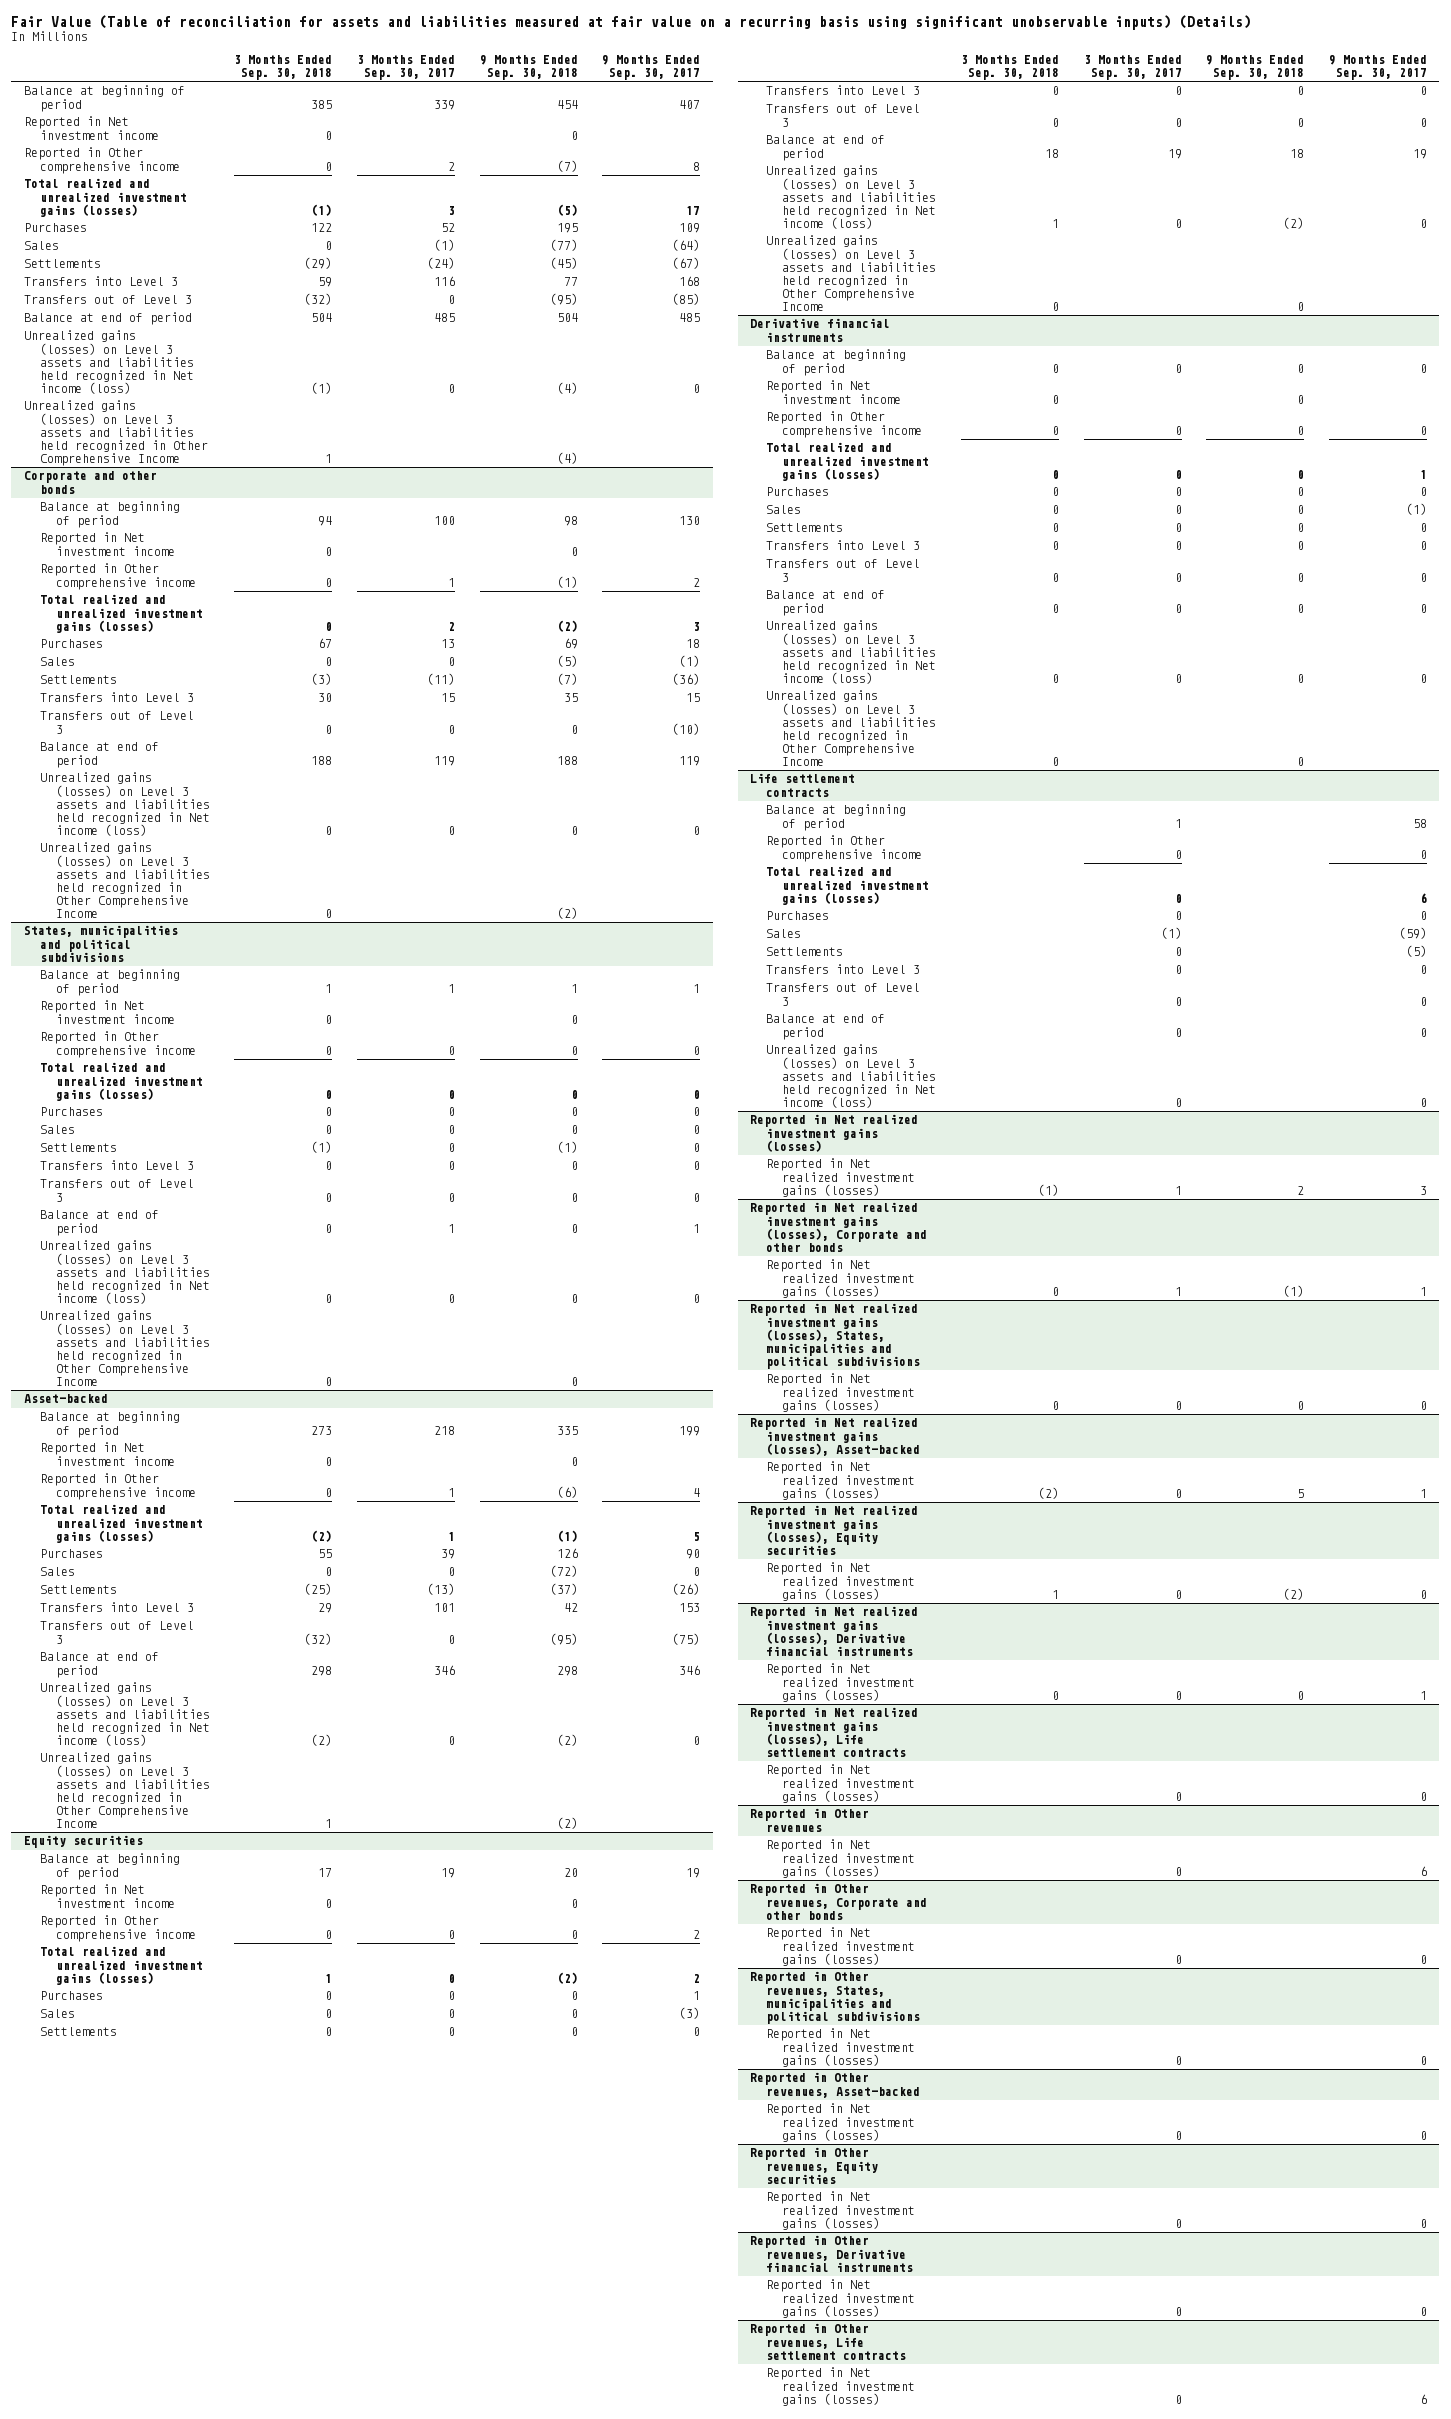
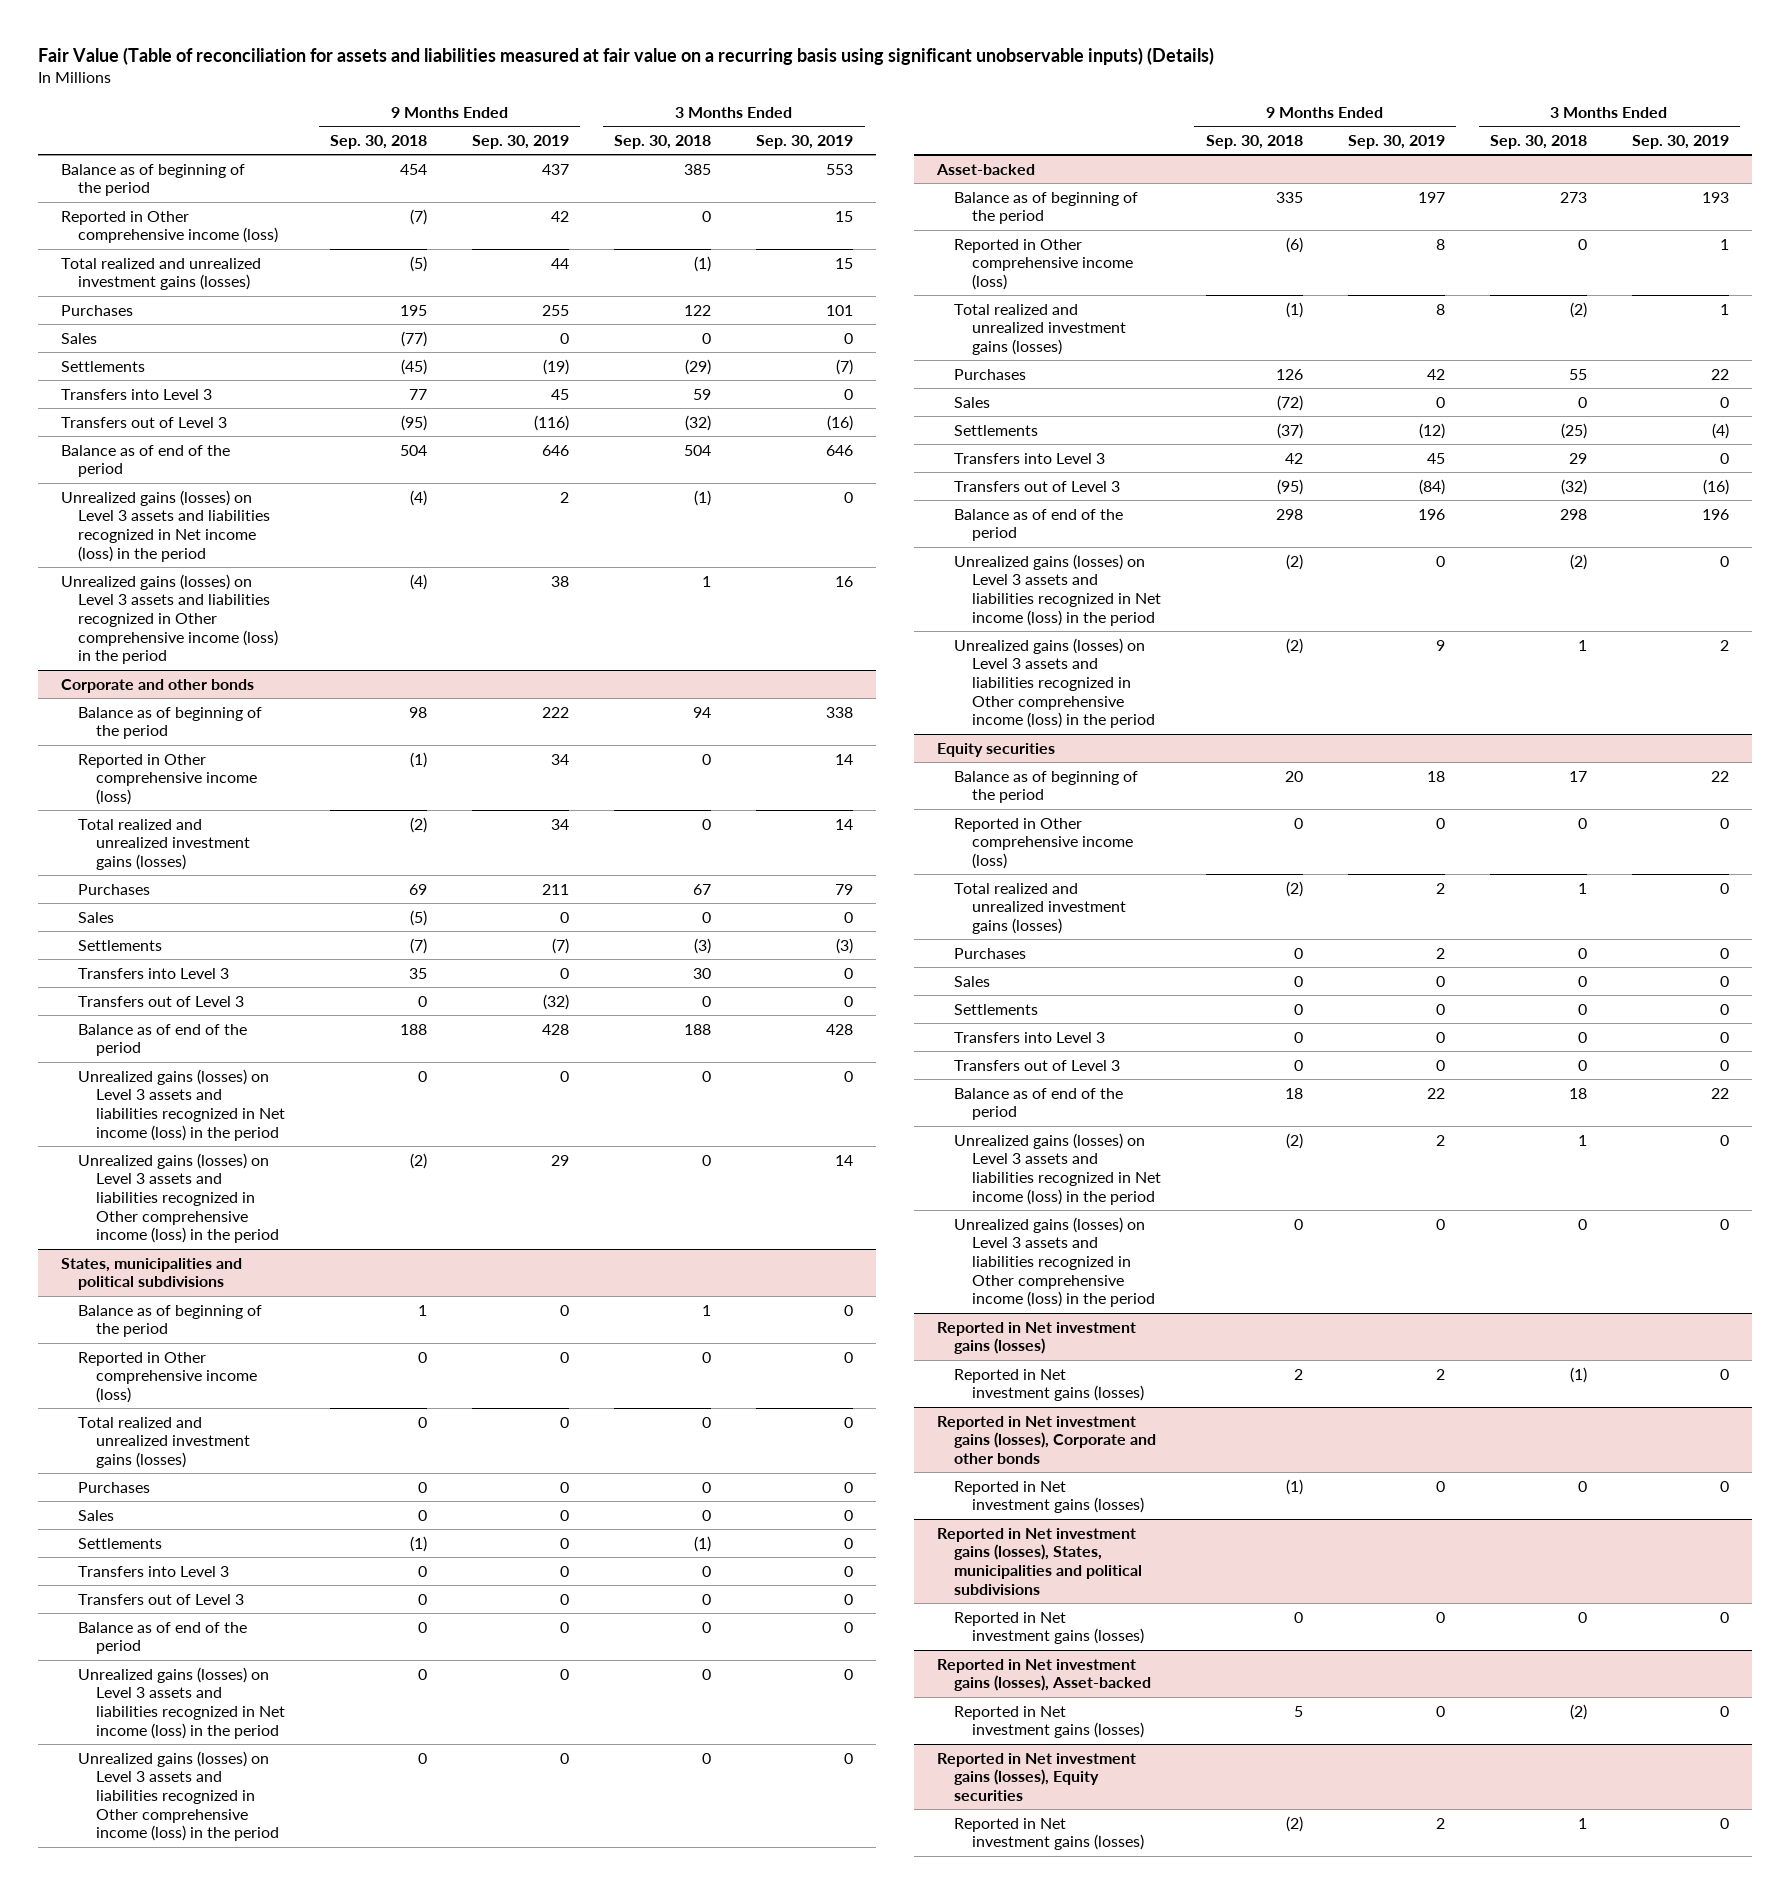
- | 3 Months Ended Sep. 30, 2018 | 3 Months Ended Sep. 30, 2017 | 9 Months Ended Sep. 30, 2018 | 9 Months Ended Sep. 30, 2017
+ | 9 Months Ended Sep. 30, 2018 | 9 Months Ended Sep. 30, 2019 | 3 Months Ended Sep. 30, 2018 | 3 Months Ended Sep. 30, 2019
- Balance at beginning of period | 385 | 339 | 454 | 407
- Reported in Net investment income | 0 | | 0 |
- Reported in Other comprehensive income | 0 | 2 | (7) | 8
+ Balance as of beginning of the period | 454 | 437 | 385 | 553
+ Reported in Other comprehensive income (loss) | (7) | 42 | 0 | 15
- Balance at end of period | 504 | 485 | 504 | 485
- Unrealized gains (losses) on Level 3 assets and liabilities held recognized in Net income (loss) | (1) | 0 | (4) | 0
- Unrealized gains (losses) on Level 3 assets and liabilities held recognized in Other Comprehensive Income | 1 | | (4) |
+ Balance as of end of the period | 504 | 646 | 504 | 646
+ Unrealized gains (losses) on Level 3 assets and liabilities recognized in Net income (loss) in the period | (4) | 2 | (1) | 0
+ Unrealized gains (losses) on Level 3 assets and liabilities recognized in Other comprehensive income (loss) in the period | (4) | 38 | 1 | 16
@ Corporate and other bonds
- Balance at beginning of period | 94 | 100 | 98 | 130
- Reported in Net investment income | 0 | | 0 |
- Reported in Other comprehensive income | 0 | 1 | (1) | 2
+ Balance as of beginning of the period | 98 | 222 | 94 | 338
+ Reported in Other comprehensive income (loss) | (1) | 34 | 0 | 14
- Balance at end of period | 188 | 119 | 188 | 119
- Unrealized gains (losses) on Level 3 assets and liabilities held recognized in Net income (loss) | 0 | 0 | 0 | 0
- Unrealized gains (losses) on Level 3 assets and liabilities held recognized in Other Comprehensive Income | 0 | | (2) |
+ Balance as of end of the period | 188 | 428 | 188 | 428
+ Unrealized gains (losses) on Level 3 assets and liabilities recognized in Net income (loss) in the period | 0 | 0 | 0 | 0
+ Unrealized gains (losses) on Level 3 assets and liabilities recognized in Other comprehensive income (loss) in the period | (2) | 29 | 0 | 14
@ States, municipalities and political subdivisions
- Balance at beginning of period | 1 | 1 | 1 | 1
- Reported in Net investment income | 0 | | 0 |
- Reported in Other comprehensive income | 0 | 0 | 0 | 0
+ Balance as of beginning of the period | 1 | 0 | 1 | 0
+ Reported in Other comprehensive income (loss) | 0 | 0 | 0 | 0
- Balance at end of period | 0 | 1 | 0 | 1
- Unrealized gains (losses) on Level 3 assets and liabilities held recognized in Net income (loss) | 0 | 0 | 0 | 0
- Unrealized gains (losses) on Level 3 assets and liabilities held recognized in Other Comprehensive Income | 0 | | 0 |
+ Balance as of end of the period | 0 | 0 | 0 | 0
+ Unrealized gains (losses) on Level 3 assets and liabilities recognized in Net income (loss) in the period | 0 | 0 | 0 | 0
+ Unrealized gains (losses) on Level 3 assets and liabilities recognized in Other comprehensive income (loss) in the period | 0 | 0 | 0 | 0
@ Asset-backed
- Balance at beginning of period | 273 | 218 | 335 | 199
- Reported in Net investment income | 0 | | 0 |
- Reported in Other comprehensive income | 0 | 1 | (6) | 4
+ Balance as of beginning of the period | 335 | 197 | 273 | 193
+ Reported in Other comprehensive income (loss) | (6) | 8 | 0 | 1
- Balance at end of period | 298 | 346 | 298 | 346
- Unrealized gains (losses) on Level 3 assets and liabilities held recognized in Net income (loss) | (2) | 0 | (2) | 0
- Unrealized gains (losses) on Level 3 assets and liabilities held recognized in Other Comprehensive Income | 1 | | (2) |
+ Balance as of end of the period | 298 | 196 | 298 | 196
+ Unrealized gains (losses) on Level 3 assets and liabilities recognized in Net income (loss) in the period | (2) | 0 | (2) | 0
+ Unrealized gains (losses) on Level 3 assets and liabilities recognized in Other comprehensive income (loss) in the period | (2) | 9 | 1 | 2
@ Equity securities
- Balance at beginning of period | 17 | 19 | 20 | 19
- Reported in Net investment income | 0 | | 0 |
- Reported in Other comprehensive income | 0 | 0 | 0 | 2
+ Balance as of beginning of the period | 20 | 18 | 17 | 22
+ Reported in Other comprehensive income (loss) | 0 | 0 | 0 | 0
- Balance at end of period | 18 | 19 | 18 | 19
- Unrealized gains (losses) on Level 3 assets and liabilities held recognized in Net income (loss) | 1 | 0 | (2) | 0
- Unrealized gains (losses) on Level 3 assets and liabilities held recognized in Other Comprehensive Income | 0 | | 0 |
- Derivative financial instruments
- Balance at beginning of period | 0 | 0 | 0 | 0
- Reported in Net investment income | 0 | | 0 |
- Reported in Other comprehensive income | 0 | 0 | 0 | 0
- Total realized and unrealized investment gains (losses) | 0 | 0 | 0 | 1
- Purchases | 0 | 0 | 0 | 0
- Sales | 0 | 0 | 0 | (1)
- Settlements | 0 | 0 | 0 | 0
- Transfers into Level 3 | 0 | 0 | 0 | 0
- Transfers out of Level 3 | 0 | 0 | 0 | 0
- Balance at end of period | 0 | 0 | 0 | 0
- Unrealized gains (losses) on Level 3 assets and liabilities held recognized in Net income (loss) | 0 | 0 | 0 | 0
- Unrealized gains (losses) on Level 3 assets and liabilities held recognized in Other Comprehensive Income | 0 | | 0 |
- Life settlement contracts
- Balance at beginning of period | | 1 | | 58
- Reported in Other comprehensive income | | 0 | | 0
- Total realized and unrealized investment gains (losses) | | 0 | | 6
- Purchases | | 0 | | 0
- Sales | | (1) | | (59)
- Settlements | | 0 | | (5)
- Transfers into Level 3 | | 0 | | 0
- Transfers out of Level 3 | | 0 | | 0
- Balance at end of period | | 0 | | 0
- Unrealized gains (losses) on Level 3 assets and liabilities held recognized in Net income (loss) | | 0 | | 0
- Reported in Net realized investment gains (losses)
- Reported in Net realized investment gains (losses) | (1) | 1 | 2 | 3
- Reported in Net realized investment gains (losses), Corporate and other bonds
- Reported in Net realized investment gains (losses) | 0 | 1 | (1) | 1
- Reported in Net realized investment gains (losses), States, municipalities and political subdivisions
- Reported in Net realized investment gains (losses) | 0 | 0 | 0 | 0
- Reported in Net realized investment gains (losses), Asset-backed
- Reported in Net realized investment gains (losses) | (2) | 0 | 5 | 1
- Reported in Net realized investment gains (losses), Equity securities
- Reported in Net realized investment gains (losses) | 1 | 0 | (2) | 0
- Reported in Net realized investment gains (losses), Derivative financial instruments
- Reported in Net realized investment gains (losses) | 0 | 0 | 0 | 1
- Reported in Net realized investment gains (losses), Life settlement contracts
- Reported in Net realized investment gains (losses) | | 0 | | 0
- Reported in Other revenues
- Reported in Net realized investment gains (losses) | | 0 | | 6
- Reported in Other revenues, Corporate and other bonds
- Reported in Net realized investment gains (losses) | | 0 | | 0
- Reported in Other revenues, States, municipalities and political subdivisions
- Reported in Net realized investment gains (losses) | | 0 | | 0
- Reported in Other revenues, Asset-backed
- Reported in Net realized investment gains (losses) | | 0 | | 0
- Reported in Other revenues, Equity securities
- Reported in Net realized investment gains (losses) | | 0 | | 0
- Reported in Other revenues, Derivative financial instruments
- Reported in Net realized investment gains (losses) | | 0 | | 0
- Reported in Other revenues, Life settlement contracts
- Reported in Net realized investment gains (losses) | | 0 | | 6
@ Equity securities
+ Balance as of end of the period | 18 | 22 | 18 | 22
+ Unrealized gains (losses) on Level 3 assets and liabilities recognized in Net income (loss) in the period | (2) | 2 | 1 | 0
+ Unrealized gains (losses) on Level 3 assets and liabilities recognized in Other comprehensive income (loss) in the period | 0 | 0 | 0 | 0
+ Reported in Net investment gains (losses)
+ Reported in Net investment gains (losses) | 2 | 2 | (1) | 0
+ Reported in Net investment gains (losses), Corporate and other bonds
+ Reported in Net investment gains (losses) | (1) | 0 | 0 | 0
+ Reported in Net investment gains (losses), States, municipalities and political subdivisions
+ Reported in Net investment gains (losses) | 0 | 0 | 0 | 0
+ Reported in Net investment gains (losses), Asset-backed
+ Reported in Net investment gains (losses) | 5 | 0 | (2) | 0
+ Reported in Net investment gains (losses), Equity securities
+ Reported in Net investment gains (losses) | (2) | 2 | 1 | 0

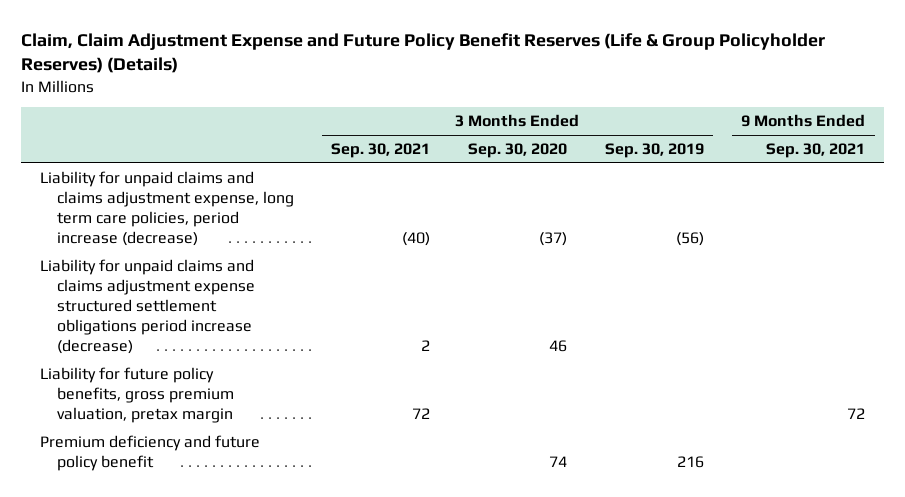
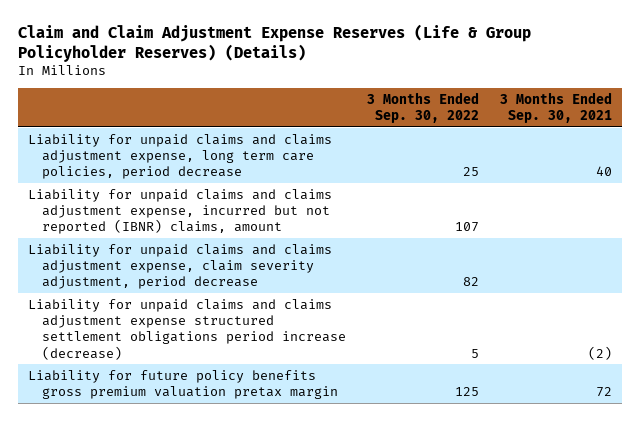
- Claim, Claim Adjustment Expense and Future Policy Benefit Reserves (Life & Group Policyholder Reserves) (Details)
+ Claim and Claim Adjustment Expense Reserves (Life & Group Policyholder Reserves) (Details)
- | 3 Months Ended Sep. 30, 2021 | 3 Months Ended Sep. 30, 2020 | 3 Months Ended Sep. 30, 2019 | 9 Months Ended Sep. 30, 2021
+ | 3 Months Ended Sep. 30, 2022 | 3 Months Ended Sep. 30, 2021
- Liability for unpaid claims and claims adjustment expense, long term care policies, period increase (decrease) | (40) | (37) | (56) |
- Liability for unpaid claims and claims adjustment expense structured settlement obligations period increase (decrease) | 2 | 46 | |
- Liability for future policy benefits, gross premium valuation, pretax margin | 72 | | | 72
- Premium deficiency and future policy benefit | | 74 | 216 |
+ Liability for unpaid claims and claims adjustment expense, long term care policies, period decrease | 25 | 40
+ Liability for unpaid claims and claims adjustment expense, incurred but not reported (IBNR) claims, amount | 107 |
+ Liability for unpaid claims and claims adjustment expense, claim severity adjustment, period decrease | 82 |
+ Liability for unpaid claims and claims adjustment expense structured settlement obligations period increase (decrease) | 5 | (2)
+ Liability for future policy benefits gross premium valuation pretax margin | 125 | 72

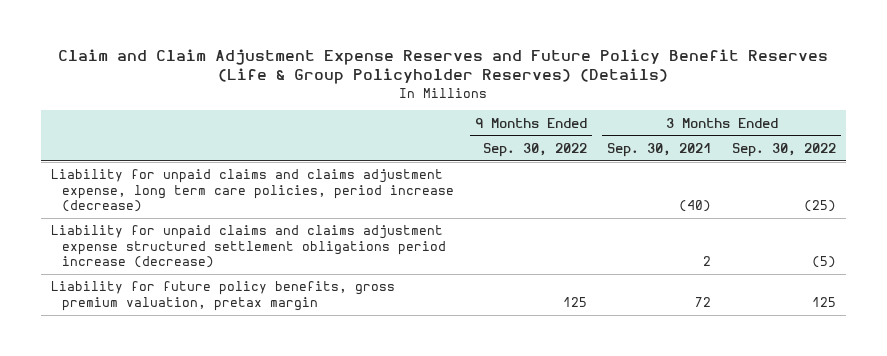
- Claim and Claim Adjustment Expense Reserves (Life & Group Policyholder Reserves) (Details)
+ Claim and Claim Adjustment Expense Reserves and Future Policy Benefit Reserves (Life & Group Policyholder Reserves) (Details)
- | 3 Months Ended Sep. 30, 2022 | 3 Months Ended Sep. 30, 2021
+ | 9 Months Ended Sep. 30, 2022 | 3 Months Ended Sep. 30, 2021 | 3 Months Ended Sep. 30, 2022
- Liability for unpaid claims and claims adjustment expense, long term care policies, period decrease | 25 | 40
- Liability for unpaid claims and claims adjustment expense, incurred but not reported (IBNR) claims, amount | 107 |
- Liability for unpaid claims and claims adjustment expense, claim severity adjustment, period decrease | 82 |
- Liability for unpaid claims and claims adjustment expense structured settlement obligations period increase (decrease) | 5 | (2)
- Liability for future policy benefits gross premium valuation pretax margin | 125 | 72
+ Liability for unpaid claims and claims adjustment expense, long term care policies, period increase (decrease) | | (40) | (25)
+ Liability for unpaid claims and claims adjustment expense structured settlement obligations period increase (decrease) | | 2 | (5)
+ Liability for future policy benefits, gross premium valuation, pretax margin | 125 | 72 | 125

